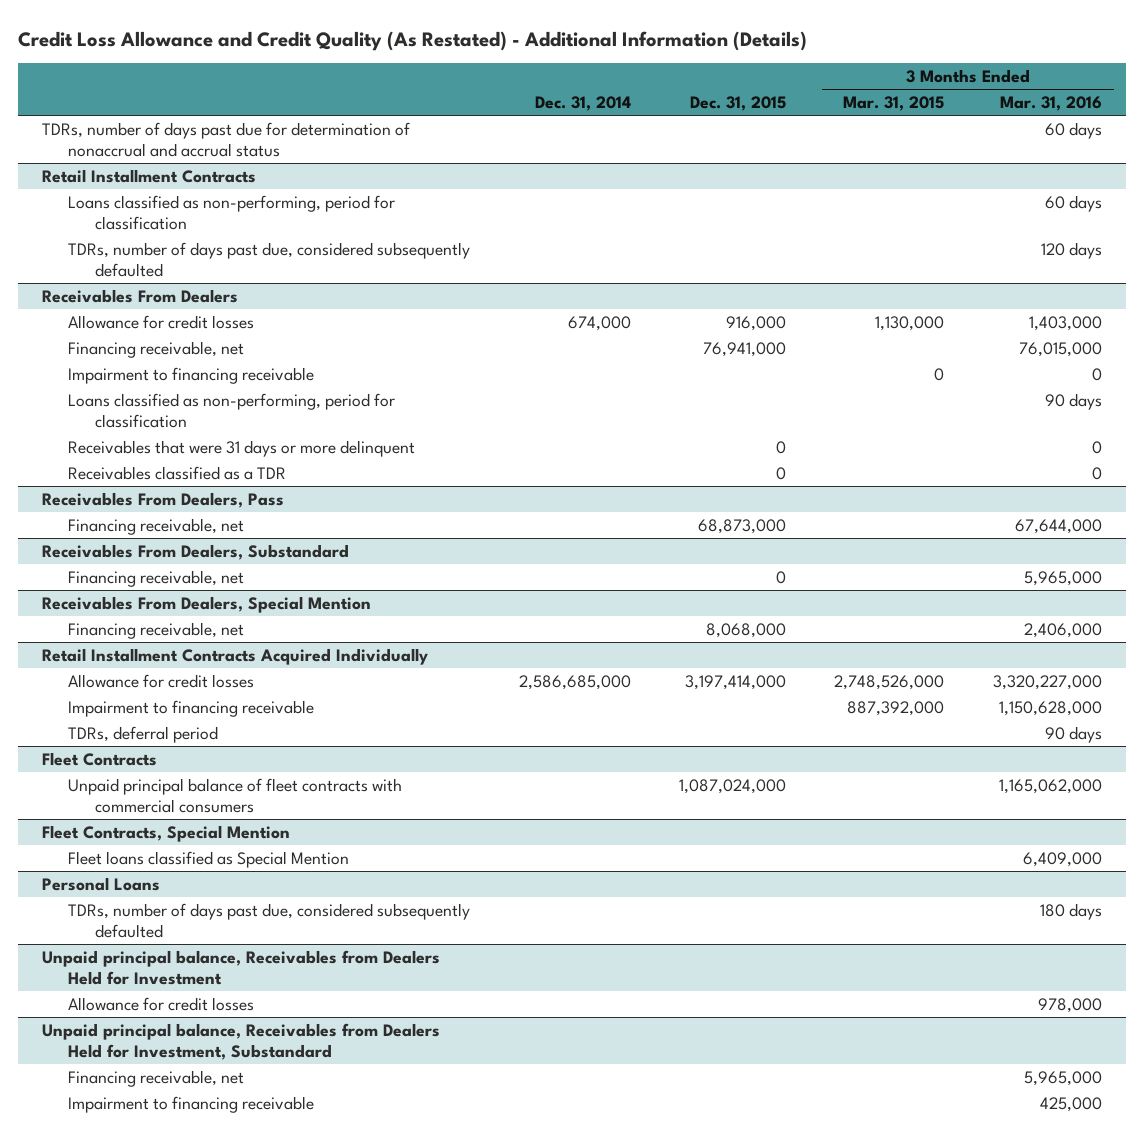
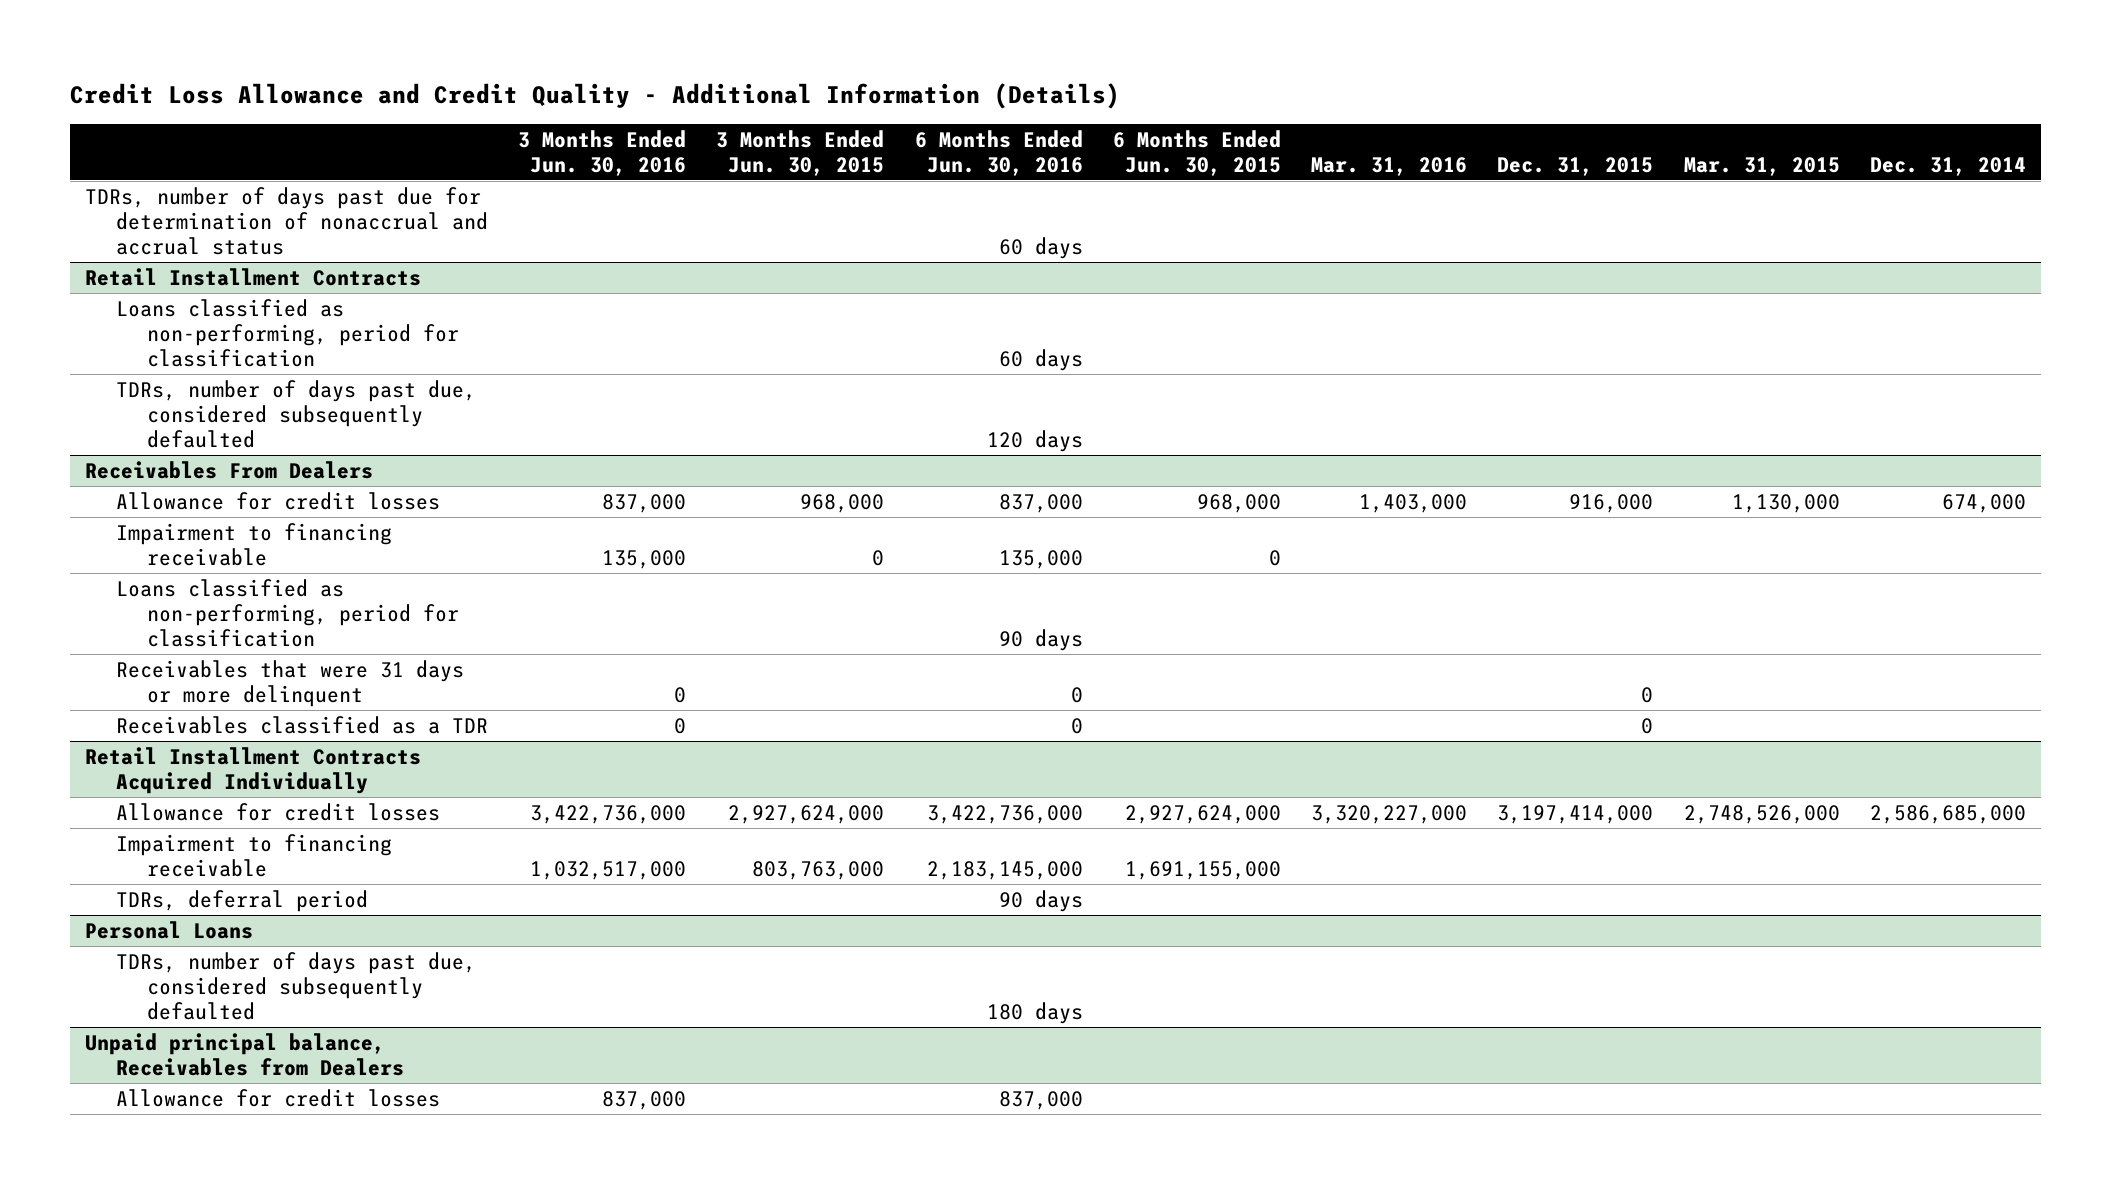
- Credit Loss Allowance and Credit Quality (As Restated) - Additional Information (Details)
+ Credit Loss Allowance and Credit Quality - Additional Information (Details)
- | Dec. 31, 2014 | Dec. 31, 2015 | 3 Months Ended Mar. 31, 2015 | 3 Months Ended Mar. 31, 2016
+ | 3 Months Ended Jun. 30, 2016 | 3 Months Ended Jun. 30, 2015 | 6 Months Ended Jun. 30, 2016 | 6 Months Ended Jun. 30, 2015 | Mar. 31, 2016 | Dec. 31, 2015 | Mar. 31, 2015 | Dec. 31, 2014
@ Receivables From Dealers
- Financing receivable, net | | 76,941,000 | | 76,015,000
- Receivables From Dealers, Pass
- Financing receivable, net | | 68,873,000 | | 67,644,000
- Receivables From Dealers, Substandard
- Financing receivable, net | | 0 | | 5,965,000
- Receivables From Dealers, Special Mention
- Financing receivable, net | | 8,068,000 | | 2,406,000
- Fleet Contracts
- Unpaid principal balance of fleet contracts with commercial consumers | | 1,087,024,000 | | 1,165,062,000
- Fleet Contracts, Special Mention
- Fleet loans classified as Special Mention | | | | 6,409,000
- Unpaid principal balance, Receivables from Dealers Held for Investment
+ Unpaid principal balance, Receivables from Dealers
- Unpaid principal balance, Receivables from Dealers Held for Investment, Substandard
- Financing receivable, net | | | | 5,965,000
- Impairment to financing receivable | | | | 425,000

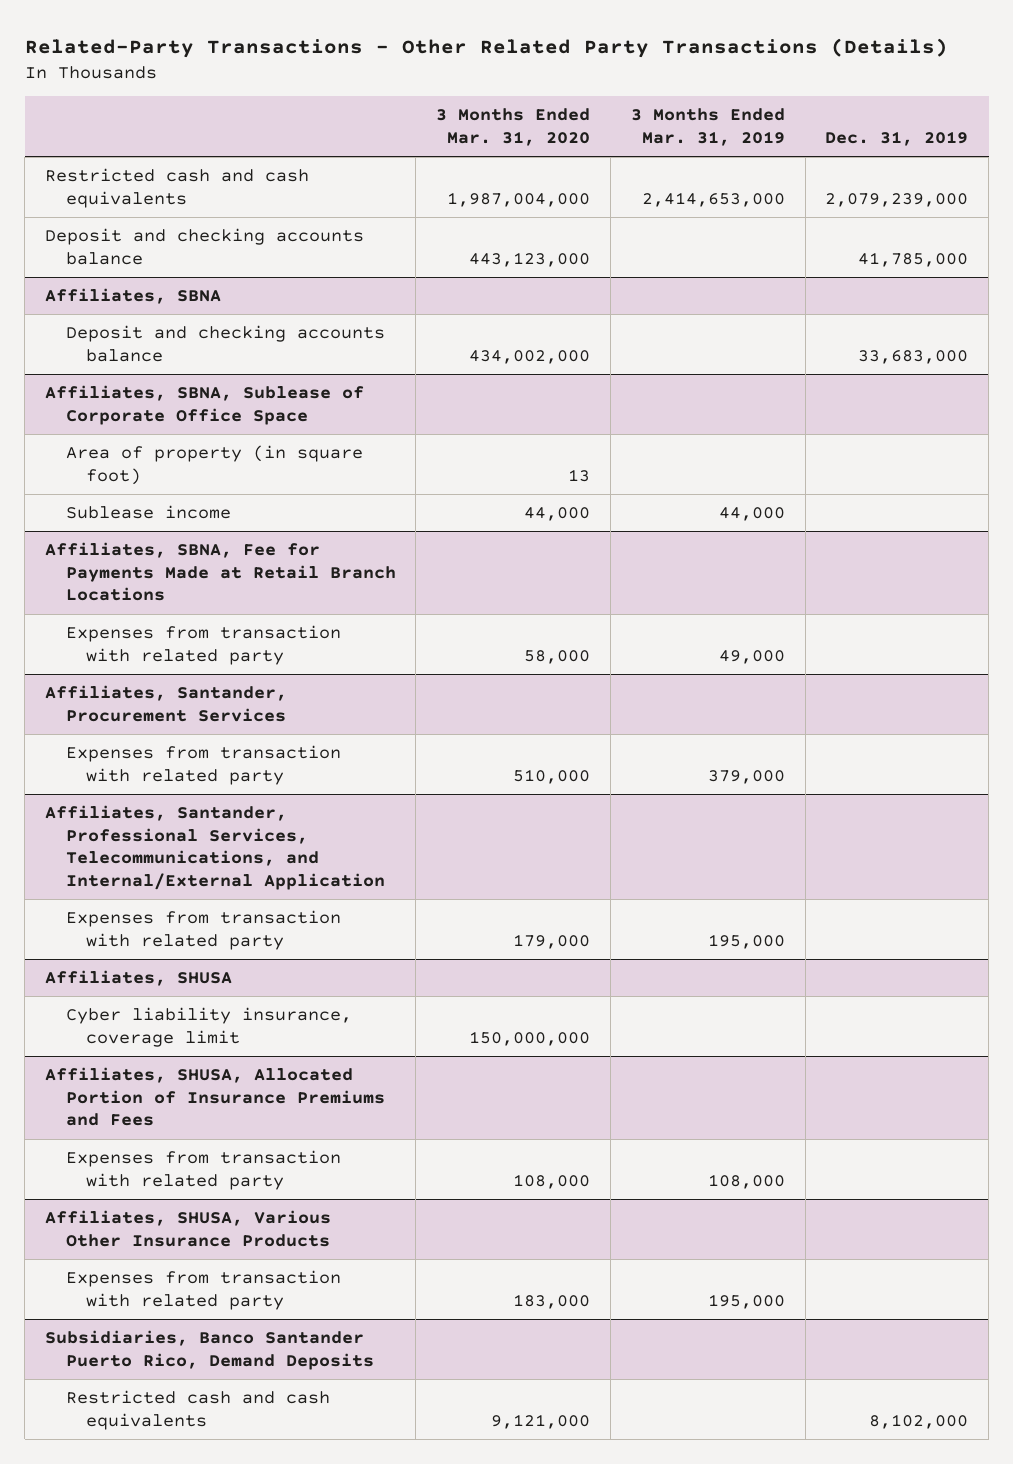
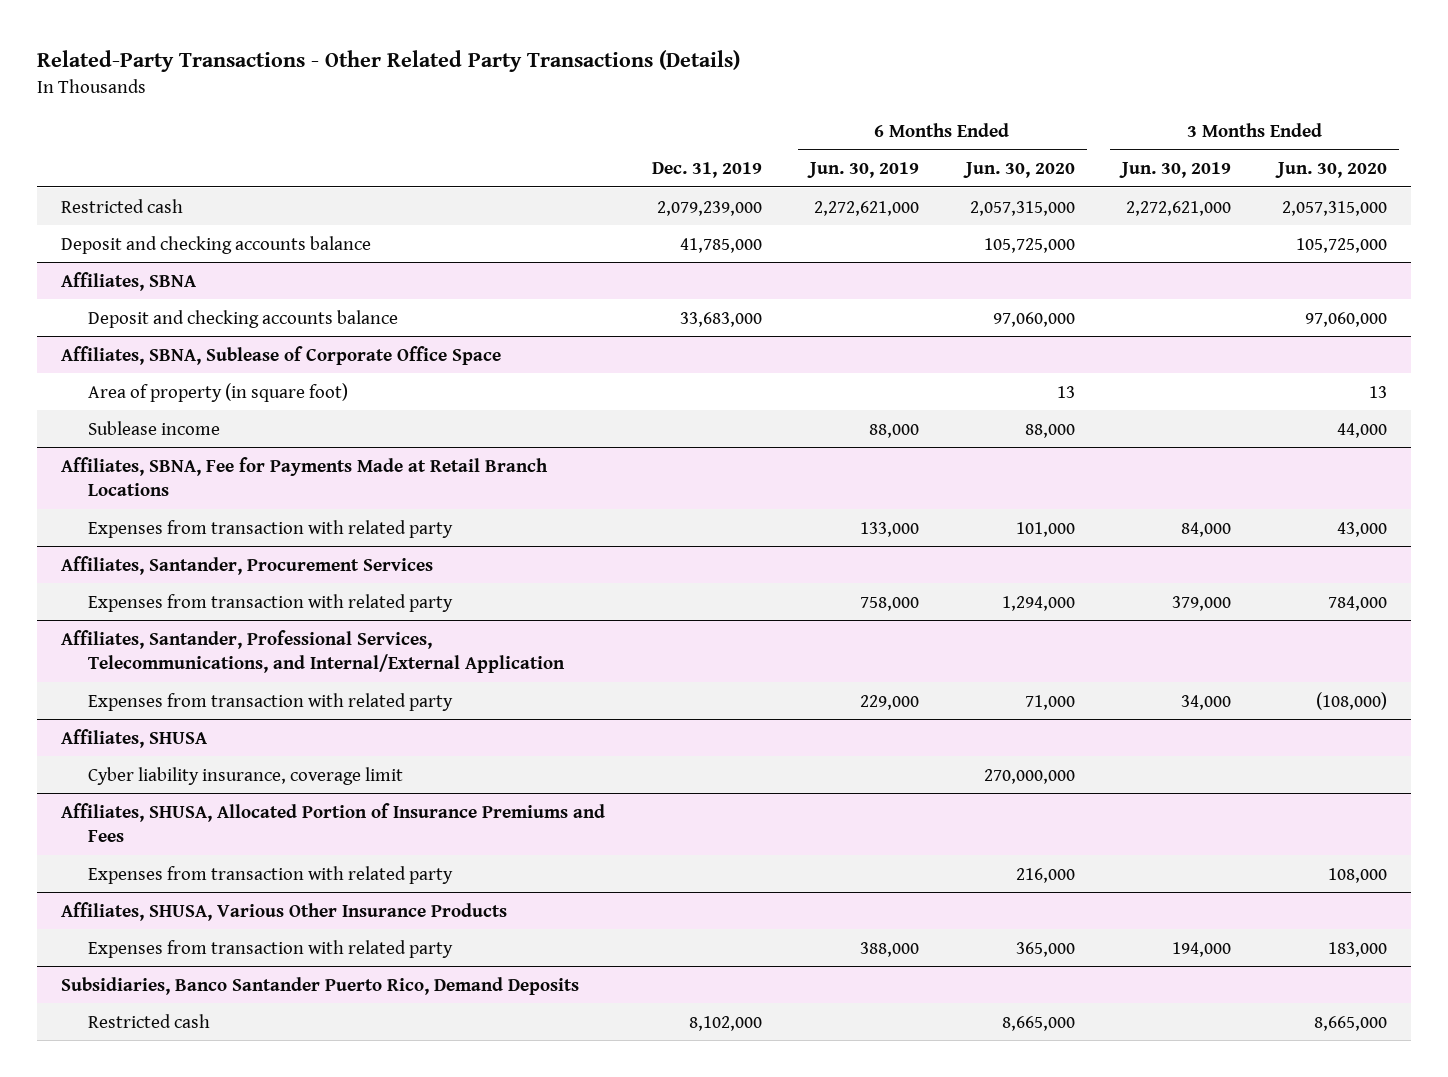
- | 3 Months Ended Mar. 31, 2020 | 3 Months Ended Mar. 31, 2019 | Dec. 31, 2019
+ | Dec. 31, 2019 | 6 Months Ended Jun. 30, 2019 | 6 Months Ended Jun. 30, 2020 | 3 Months Ended Jun. 30, 2019 | 3 Months Ended Jun. 30, 2020
- Restricted cash and cash equivalents | 1,987,004,000 | 2,414,653,000 | 2,079,239,000
+ Restricted cash | 2,079,239,000 | 2,272,621,000 | 2,057,315,000 | 2,272,621,000 | 2,057,315,000
@ Subsidiaries, Banco Santander Puerto Rico, Demand Deposits
- Restricted cash and cash equivalents | 9,121,000 | | 8,102,000
+ Restricted cash | 8,102,000 | | 8,665,000 | | 8,665,000

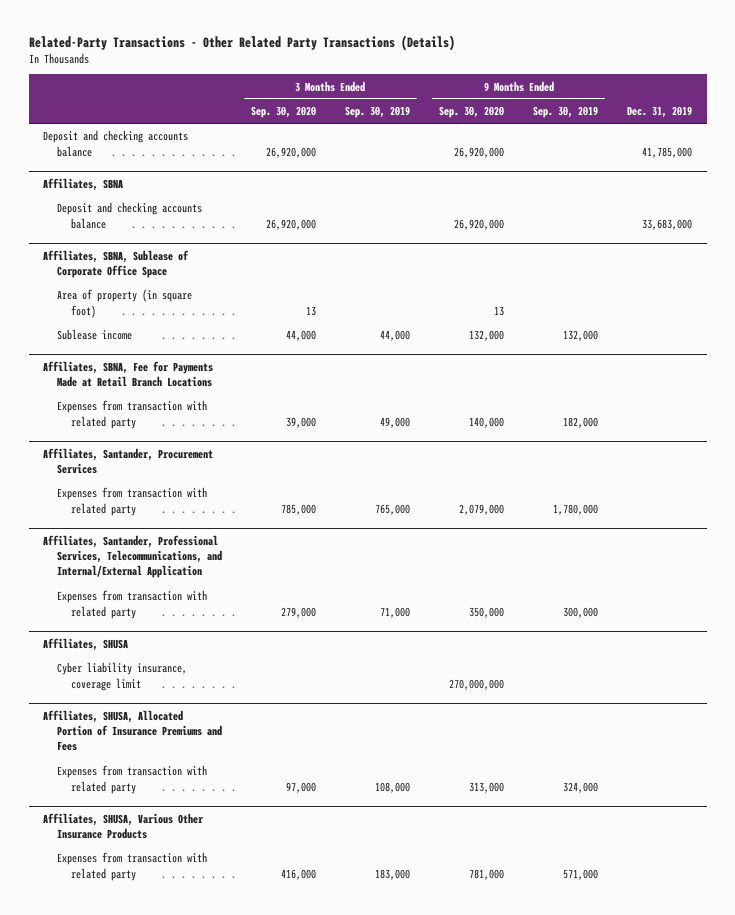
- | Dec. 31, 2019 | 6 Months Ended Jun. 30, 2019 | 6 Months Ended Jun. 30, 2020 | 3 Months Ended Jun. 30, 2019 | 3 Months Ended Jun. 30, 2020
+ | 3 Months Ended Sep. 30, 2020 | 3 Months Ended Sep. 30, 2019 | 9 Months Ended Sep. 30, 2020 | 9 Months Ended Sep. 30, 2019 | Dec. 31, 2019
- Restricted cash | 2,079,239,000 | 2,272,621,000 | 2,057,315,000 | 2,272,621,000 | 2,057,315,000
- Subsidiaries, Banco Santander Puerto Rico, Demand Deposits
- Restricted cash | 8,102,000 | | 8,665,000 | | 8,665,000

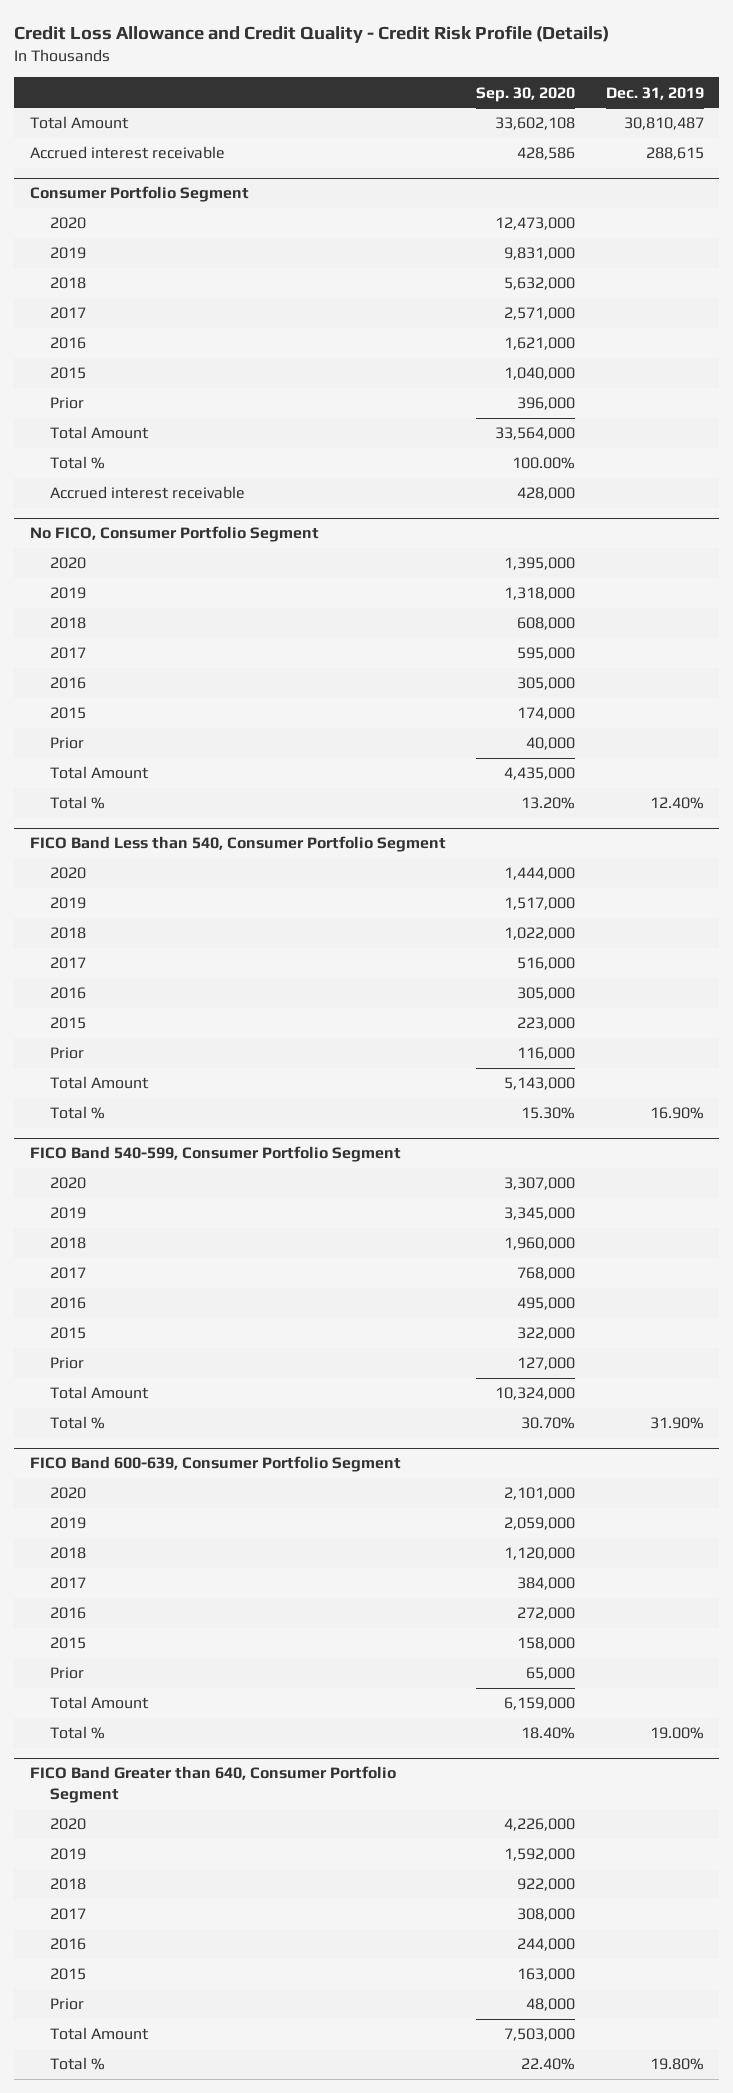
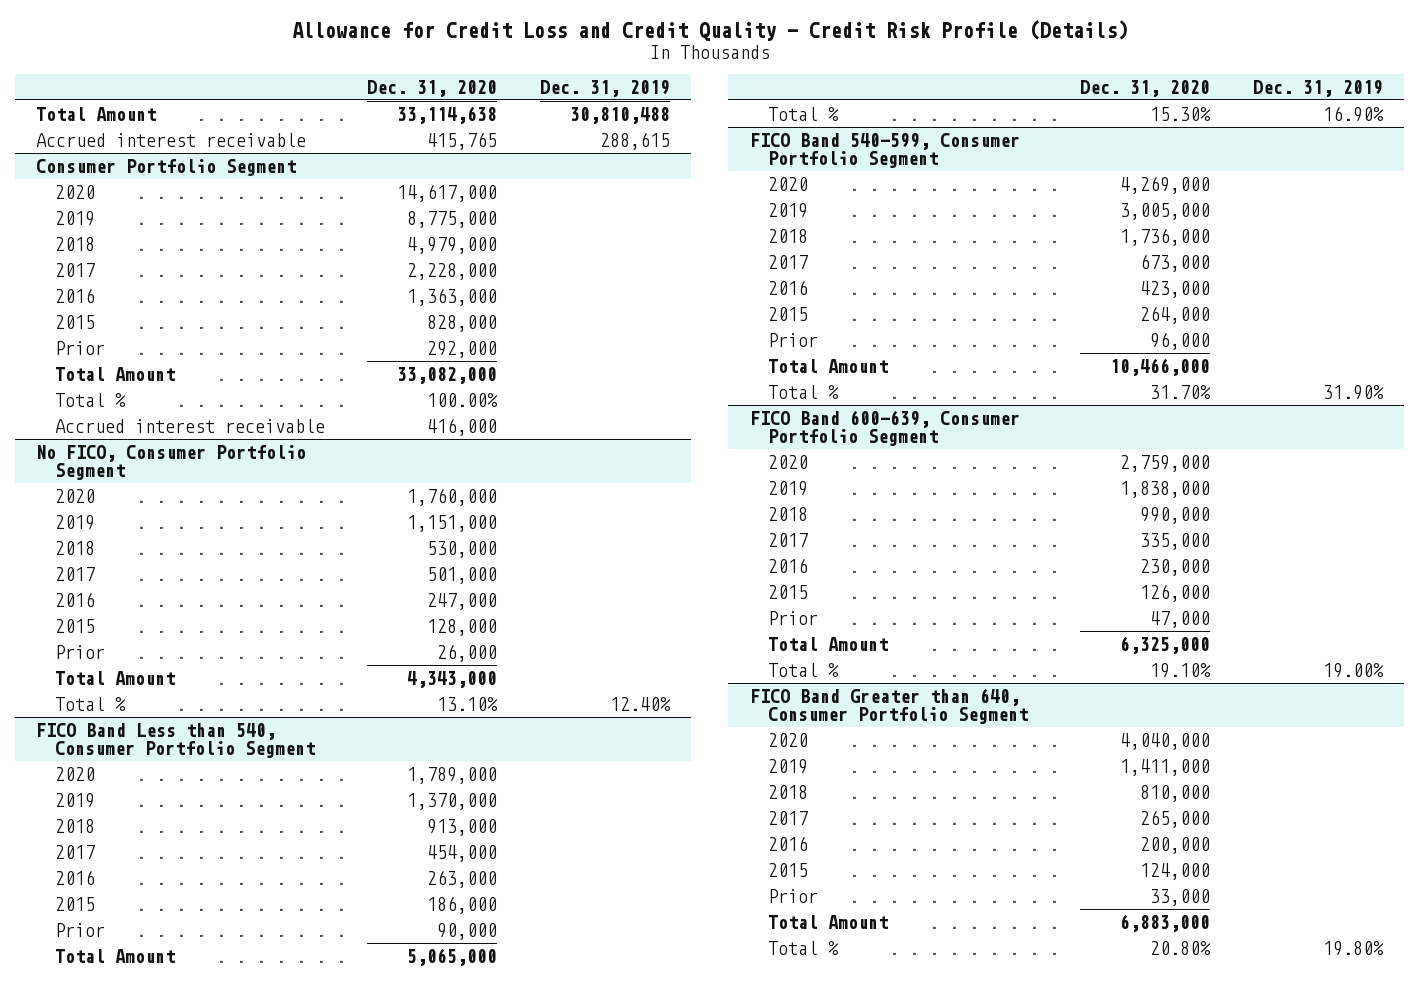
- Credit Loss Allowance and Credit Quality - Credit Risk Profile (Details)
+ Allowance for Credit Loss and Credit Quality - Credit Risk Profile (Details)
- | Sep. 30, 2020 | Dec. 31, 2019
+ | Dec. 31, 2020 | Dec. 31, 2019
- Total Amount | 33,602,108 | 30,810,487
+ Total Amount | 33,114,638 | 30,810,488

